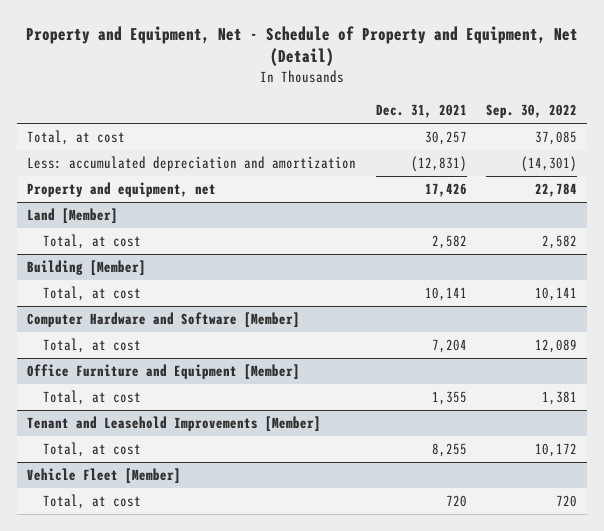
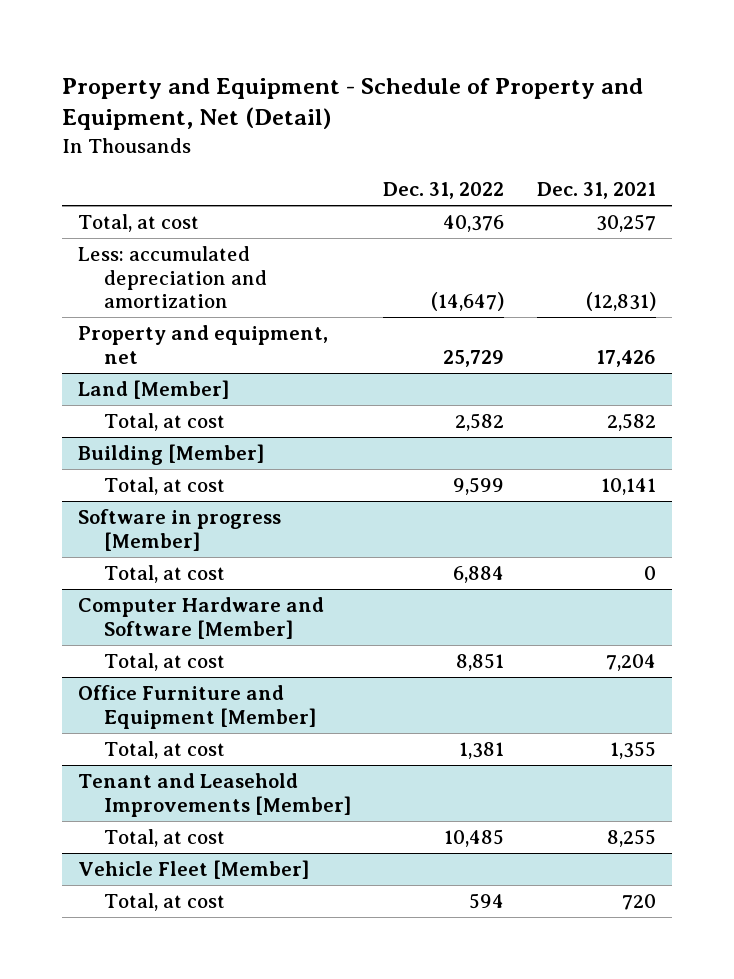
- Property and Equipment, Net - Schedule of Property and Equipment, Net (Detail)
+ Property and Equipment - Schedule of Property and Equipment, Net (Detail)
- | Dec. 31, 2021 | Sep. 30, 2022
+ | Dec. 31, 2022 | Dec. 31, 2021
+ Software in progress [Member]
+ Total, at cost | 6,884 | 0

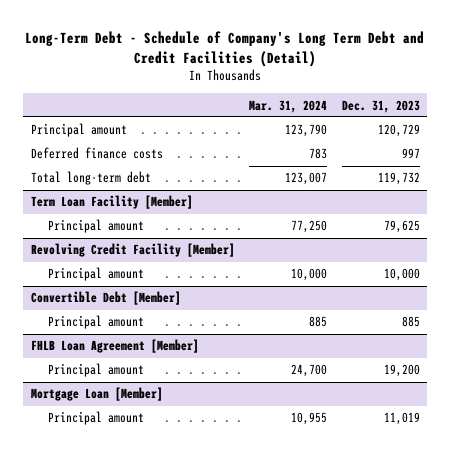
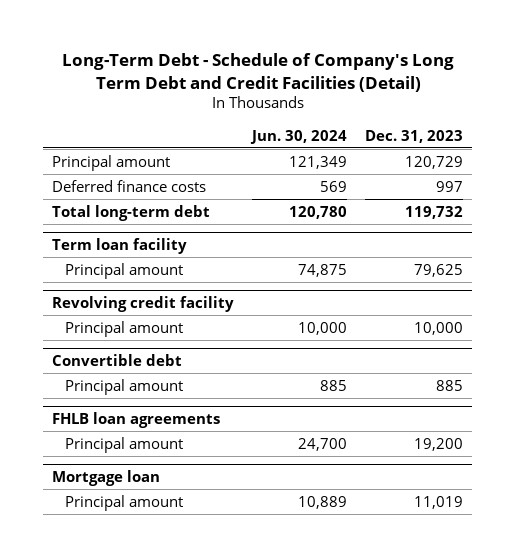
- | Mar. 31, 2024 | Dec. 31, 2023
+ | Jun. 30, 2024 | Dec. 31, 2023
- Term Loan Facility [Member]
+ Term loan facility
- Revolving Credit Facility [Member]
+ Revolving credit facility
- Convertible Debt [Member]
+ Convertible debt
- FHLB Loan Agreement [Member]
+ FHLB loan agreements
- Mortgage Loan [Member]
+ Mortgage loan

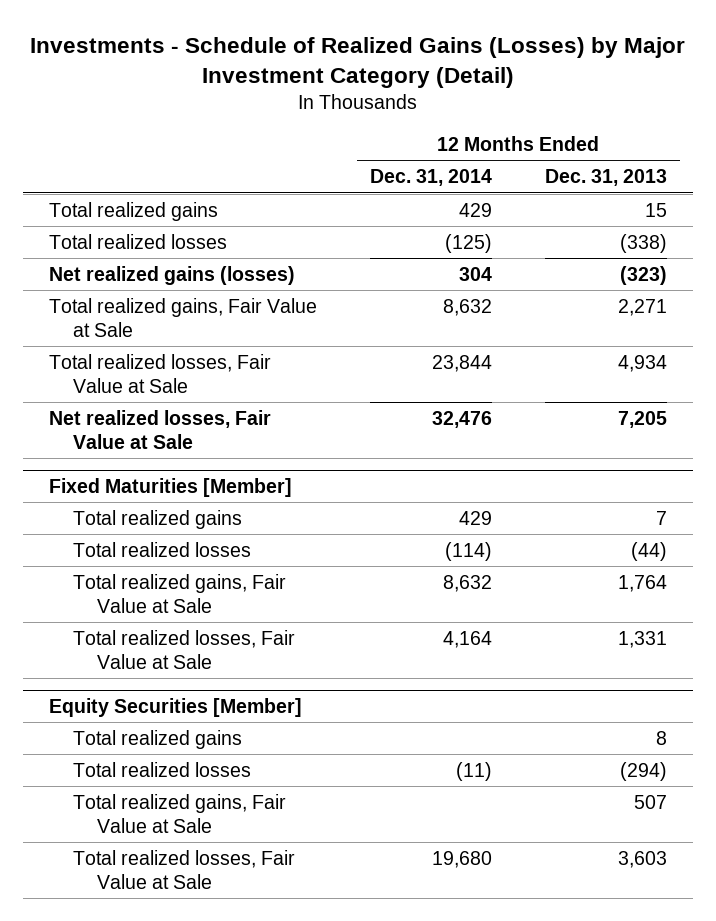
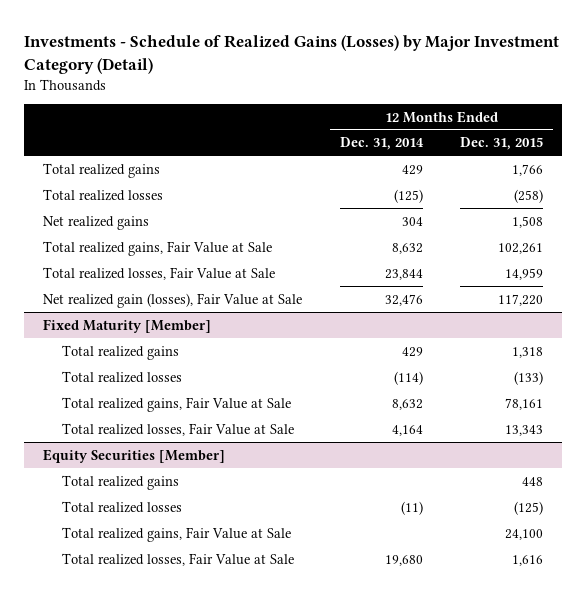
- | 12 Months Ended Dec. 31, 2014 | 12 Months Ended Dec. 31, 2013
+ | 12 Months Ended Dec. 31, 2014 | 12 Months Ended Dec. 31, 2015
- Net realized gains (losses) | 304 | (323)
+ Net realized gains | 304 | 1,508
- Net realized losses, Fair Value at Sale | 32,476 | 7,205
- Fixed Maturities [Member]
+ Net realized gain (losses), Fair Value at Sale | 32,476 | 117,220
+ Fixed Maturity [Member]

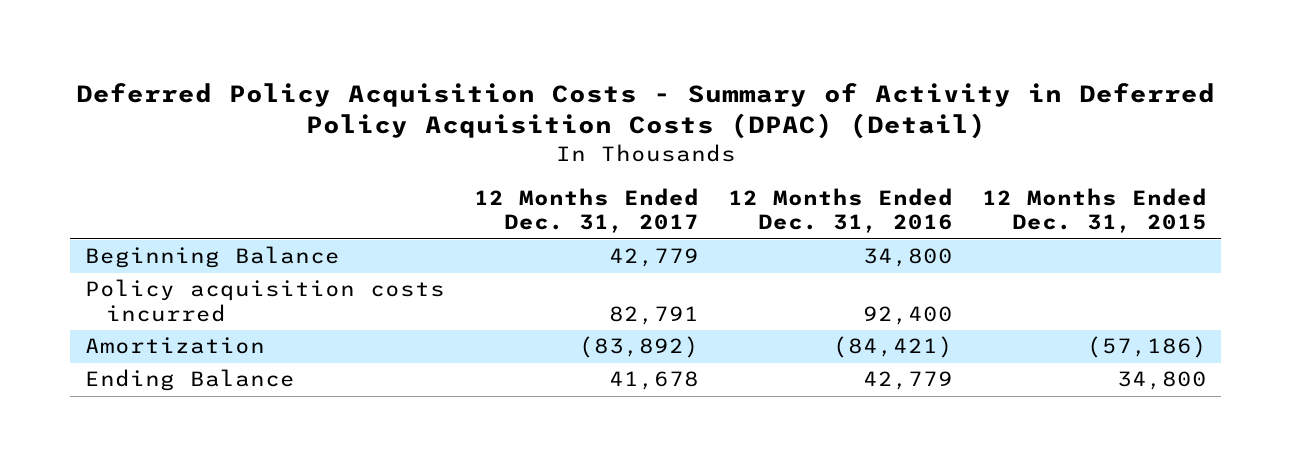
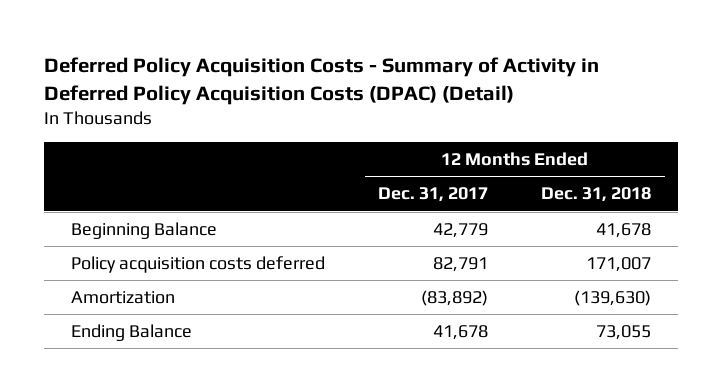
- | 12 Months Ended Dec. 31, 2017 | 12 Months Ended Dec. 31, 2016 | 12 Months Ended Dec. 31, 2015
+ | 12 Months Ended Dec. 31, 2017 | 12 Months Ended Dec. 31, 2018
- Policy acquisition costs incurred | 82,791 | 92,400 |
+ Policy acquisition costs deferred | 82,791 | 171,007

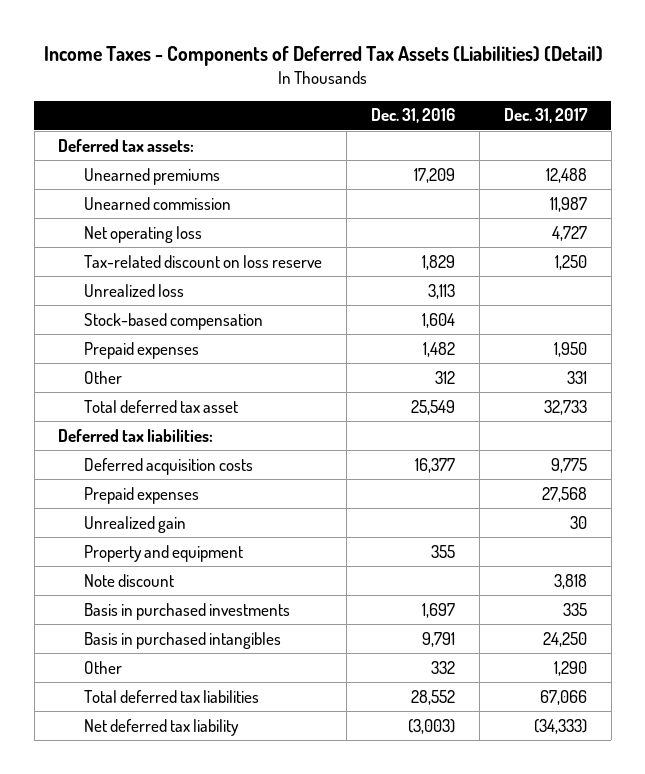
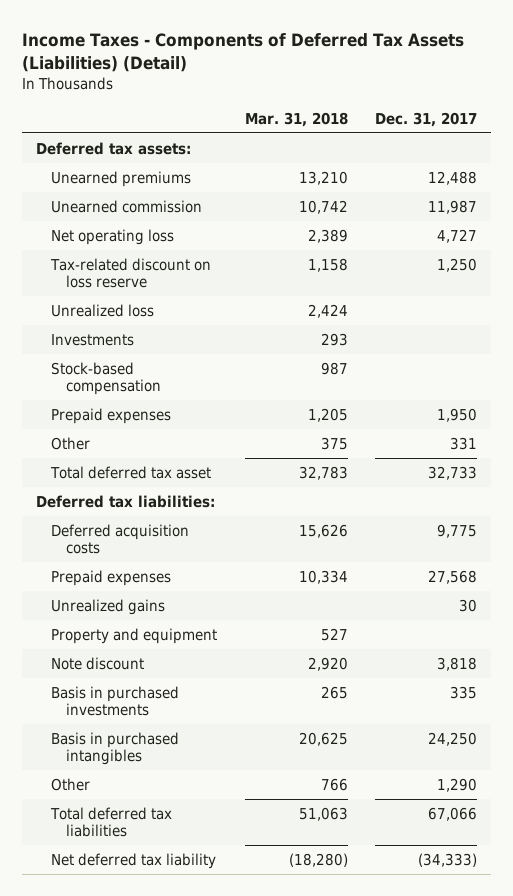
- | Dec. 31, 2016 | Dec. 31, 2017
+ | Mar. 31, 2018 | Dec. 31, 2017
+ Investments | 293 |
- Unrealized gain | | 30
+ Unrealized gains | | 30

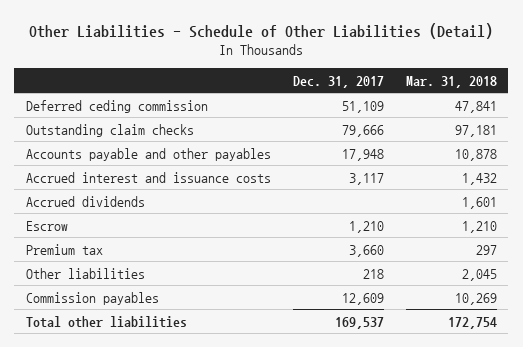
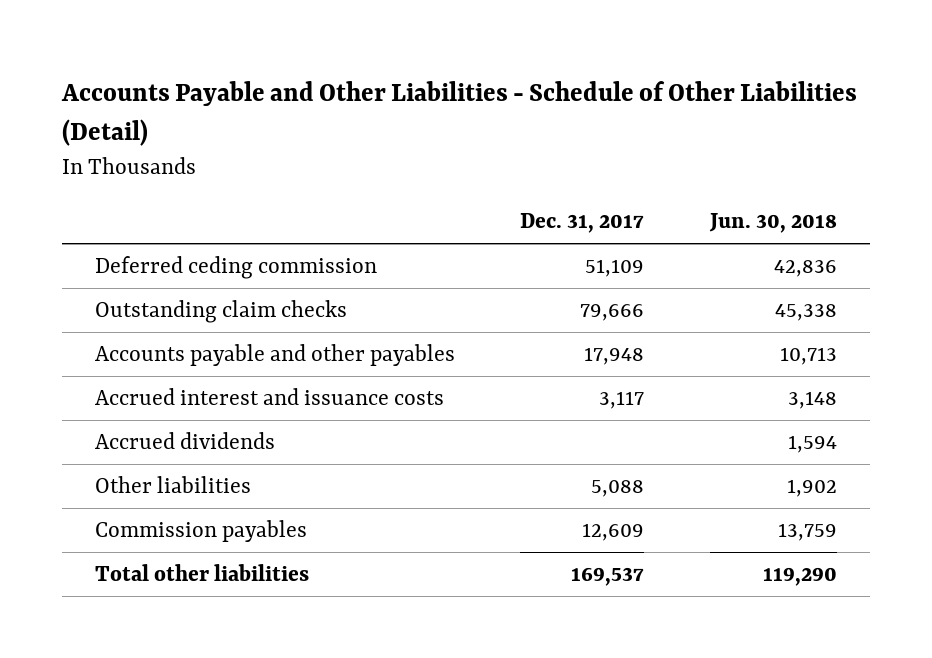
- Other Liabilities - Schedule of Other Liabilities (Detail)
+ Accounts Payable and Other Liabilities - Schedule of Other Liabilities (Detail)
- | Dec. 31, 2017 | Mar. 31, 2018
+ | Dec. 31, 2017 | Jun. 30, 2018
- Escrow | 1,210 | 1,210
- Premium tax | 3,660 | 297
- Other liabilities | 218 | 2,045
+ Other liabilities | 5,088 | 1,902

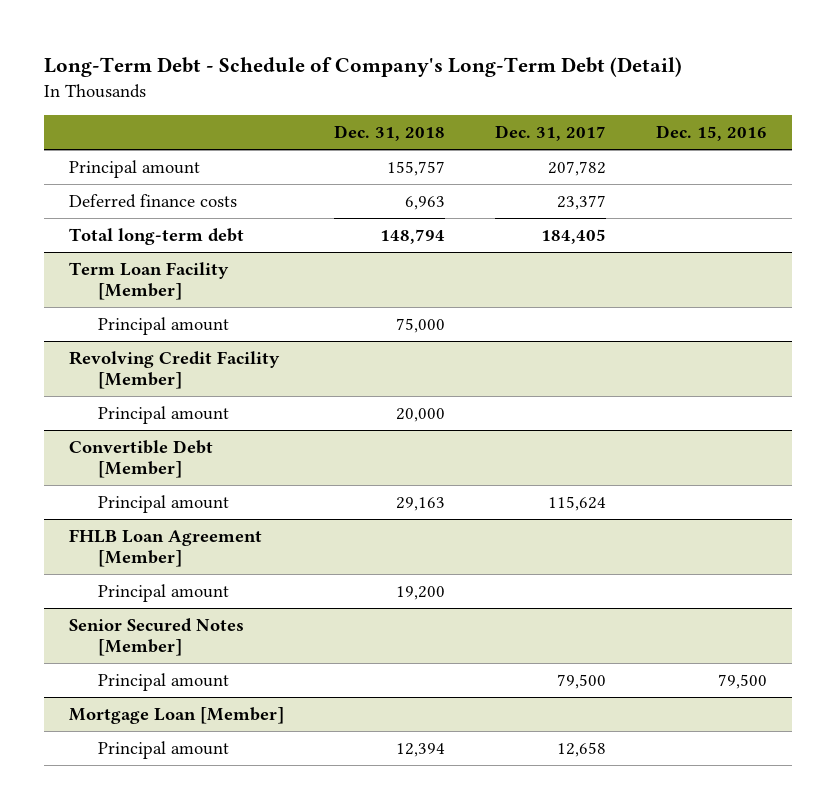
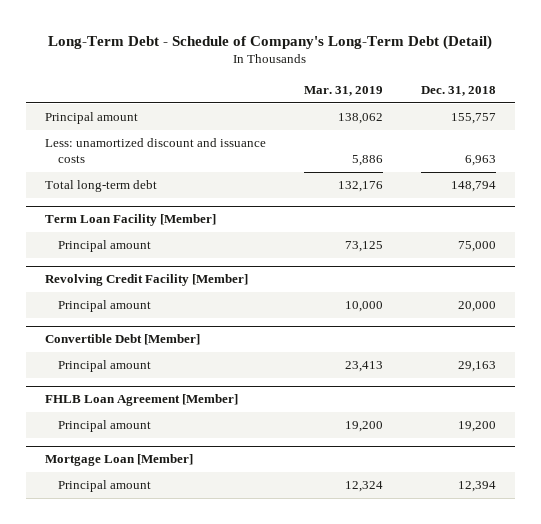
- | Dec. 31, 2018 | Dec. 31, 2017 | Dec. 15, 2016
+ | Mar. 31, 2019 | Dec. 31, 2018
- Deferred finance costs | 6,963 | 23,377 |
+ Less: unamortized discount and issuance costs | 5,886 | 6,963
- Senior Secured Notes [Member]
- Principal amount | | 79,500 | 79,500

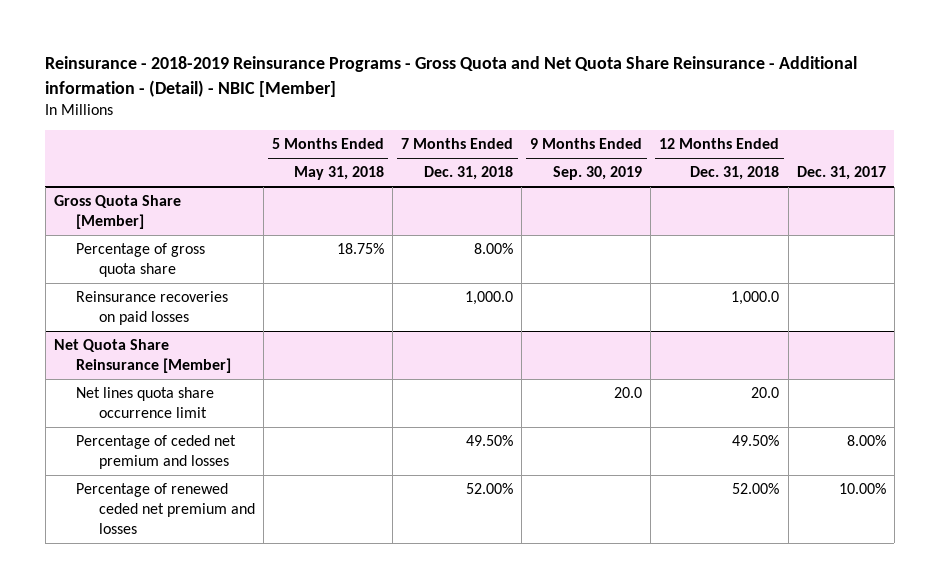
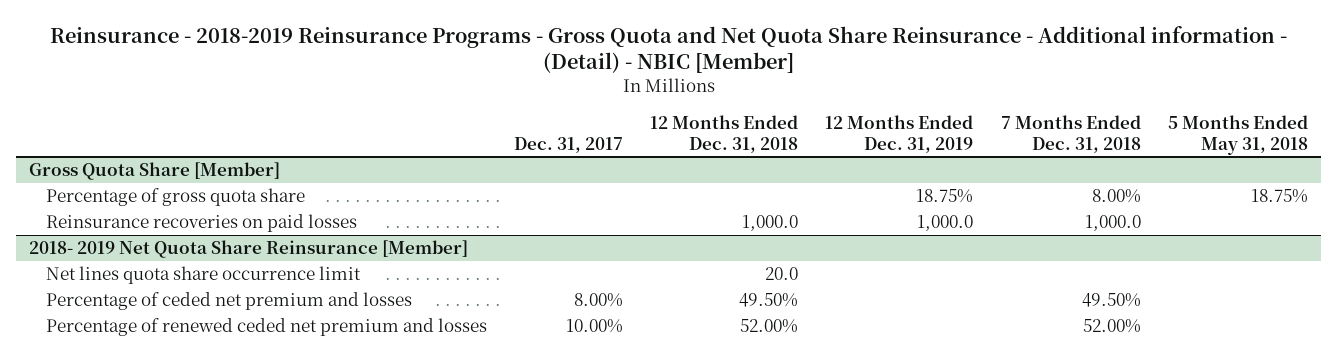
- | 5 Months Ended May 31, 2018 | 7 Months Ended Dec. 31, 2018 | 9 Months Ended Sep. 30, 2019 | 12 Months Ended Dec. 31, 2018 | Dec. 31, 2017
+ | Dec. 31, 2017 | 12 Months Ended Dec. 31, 2018 | 12 Months Ended Dec. 31, 2019 | 7 Months Ended Dec. 31, 2018 | 5 Months Ended May 31, 2018
- Net Quota Share Reinsurance [Member]
+ 2018- 2019 Net Quota Share Reinsurance [Member]

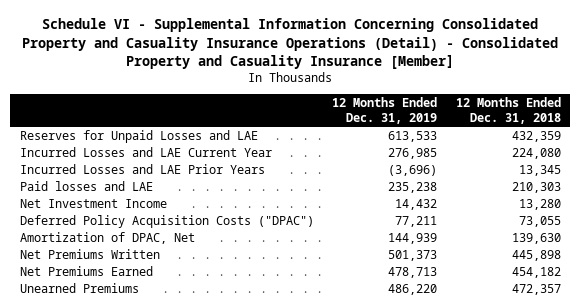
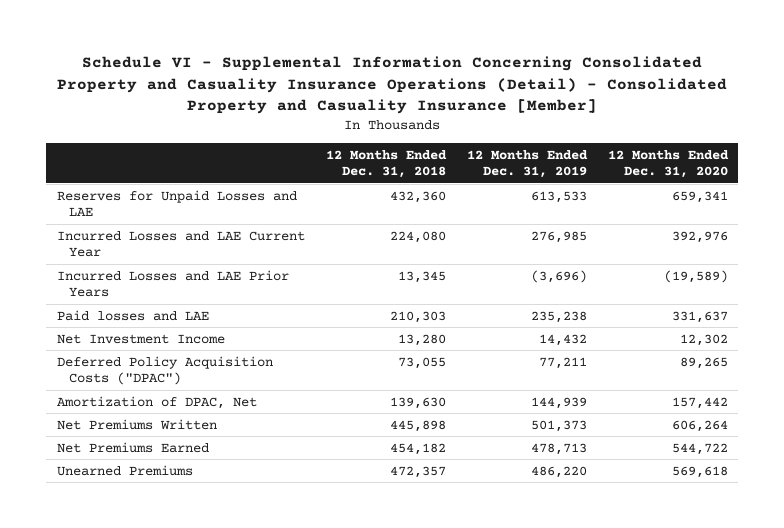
- | 12 Months Ended Dec. 31, 2019 | 12 Months Ended Dec. 31, 2018
+ | 12 Months Ended Dec. 31, 2018 | 12 Months Ended Dec. 31, 2019 | 12 Months Ended Dec. 31, 2020
- Reserves for Unpaid Losses and LAE | 613,533 | 432,359
+ Reserves for Unpaid Losses and LAE | 432,360 | 613,533 | 659,341

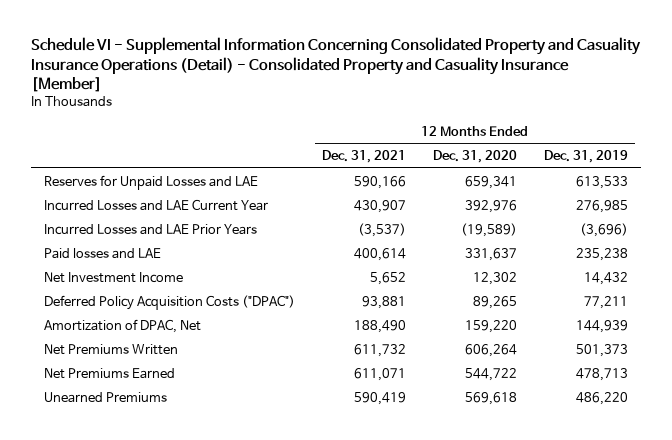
- | 12 Months Ended Dec. 31, 2018 | 12 Months Ended Dec. 31, 2019 | 12 Months Ended Dec. 31, 2020
+ | 12 Months Ended Dec. 31, 2021 | 12 Months Ended Dec. 31, 2020 | 12 Months Ended Dec. 31, 2019
- Amortization of DPAC, Net | 139,630 | 144,939 | 157,442
+ Amortization of DPAC, Net | 188,490 | 159,220 | 144,939

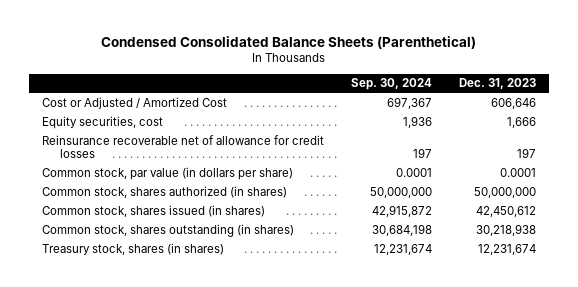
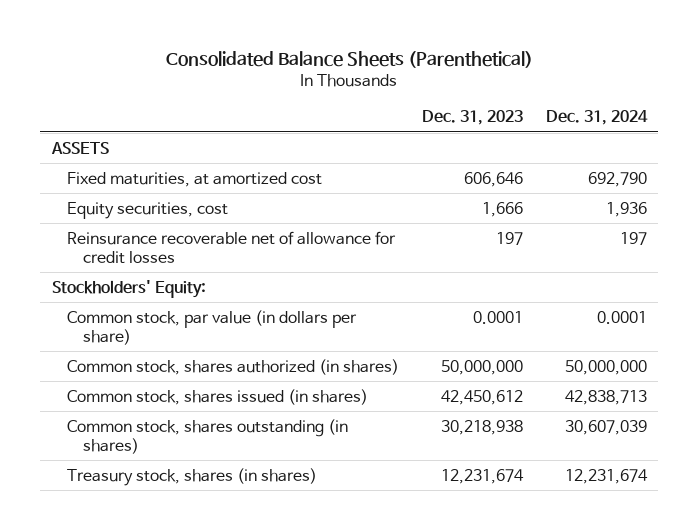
- Condensed Consolidated Balance Sheets (Parenthetical)
+ Consolidated Balance Sheets (Parenthetical)
- | Sep. 30, 2024 | Dec. 31, 2023
+ | Dec. 31, 2023 | Dec. 31, 2024
- Cost or Adjusted / Amortized Cost | 697,367 | 606,646
+ ASSETS
+ Fixed maturities, at amortized cost | 606,646 | 692,790
+ Stockholders' Equity:

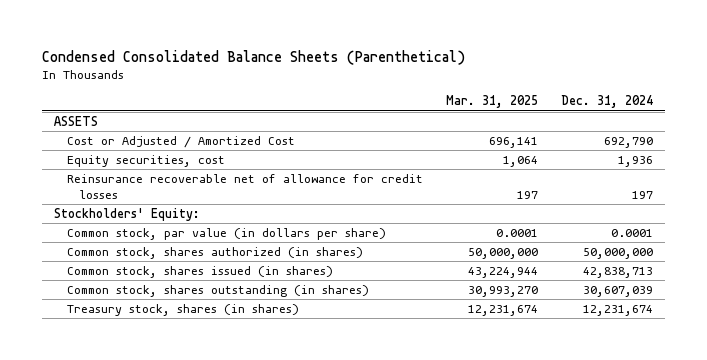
- Consolidated Balance Sheets (Parenthetical)
+ Condensed Consolidated Balance Sheets (Parenthetical)
- | Dec. 31, 2023 | Dec. 31, 2024
+ | Mar. 31, 2025 | Dec. 31, 2024
- Fixed maturities, at amortized cost | 606,646 | 692,790
+ Cost or Adjusted / Amortized Cost | 696,141 | 692,790

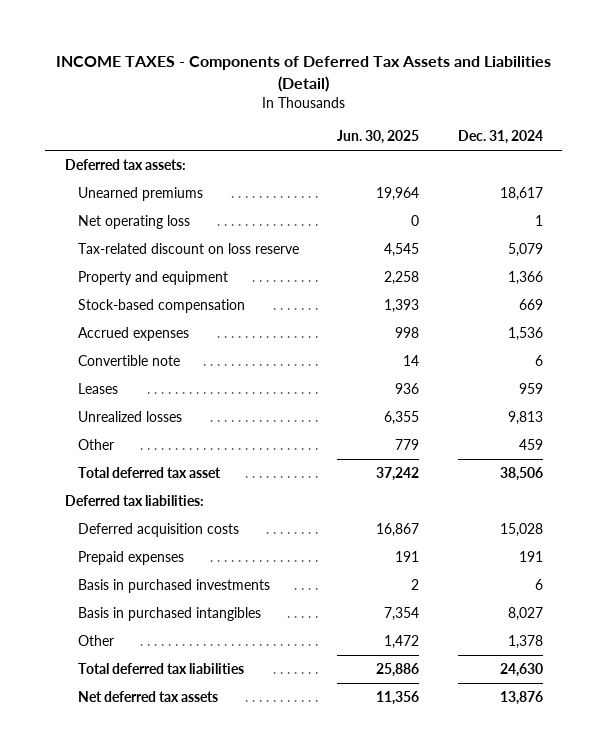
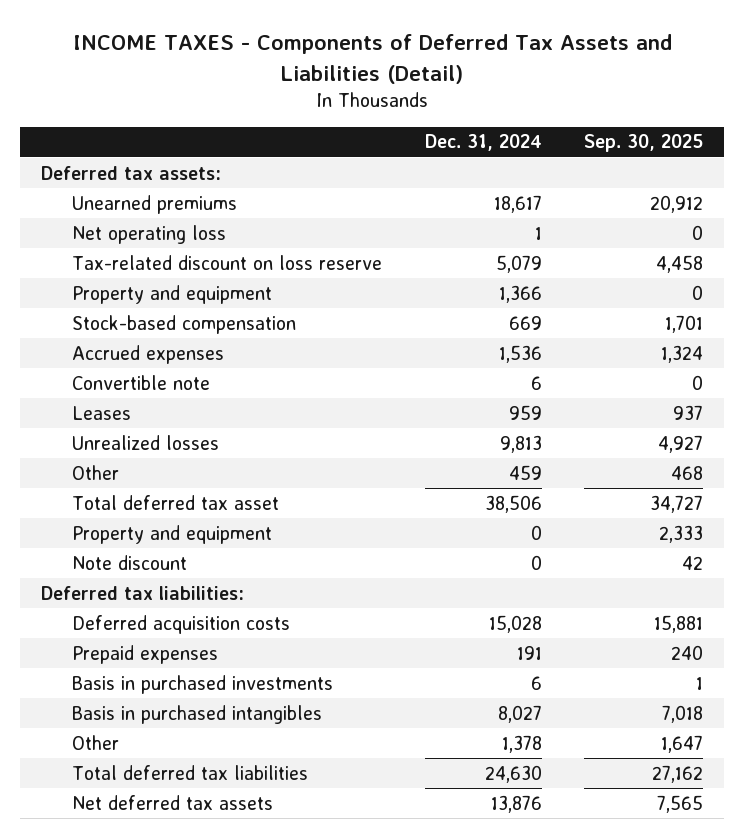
- | Jun. 30, 2025 | Dec. 31, 2024
+ | Dec. 31, 2024 | Sep. 30, 2025
+ Property and equipment | 0 | 2,333
+ Note discount | 0 | 42

